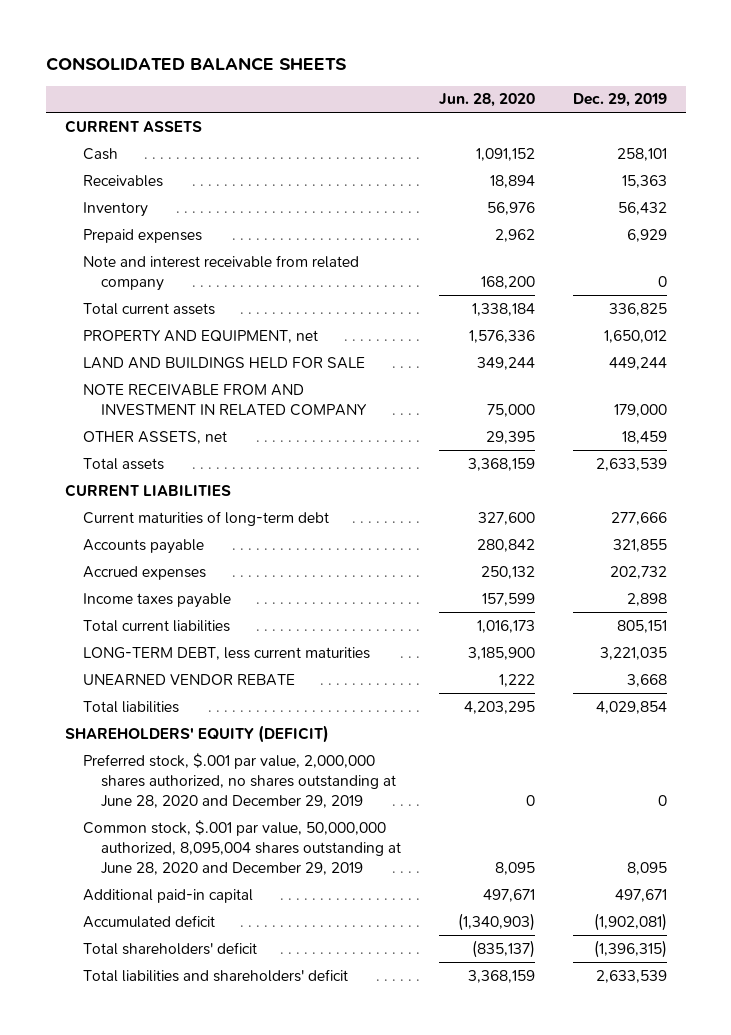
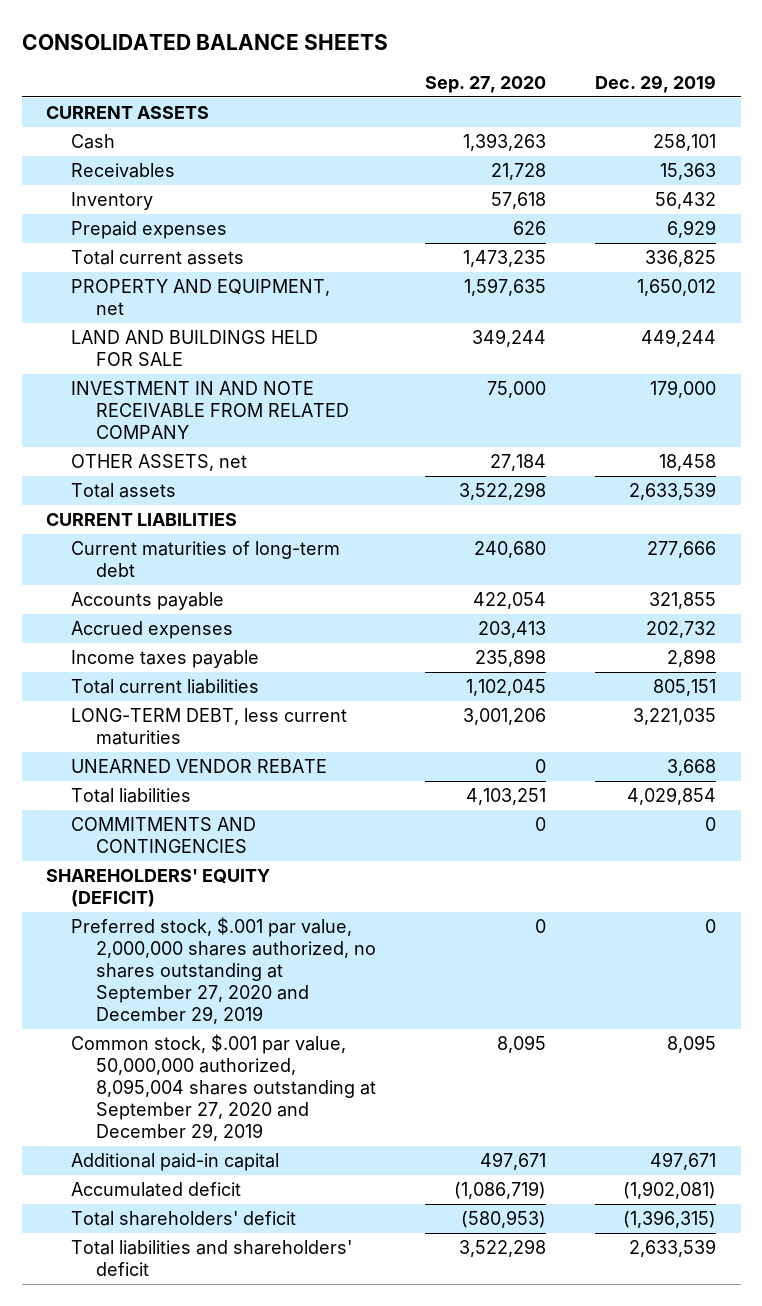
- | Jun. 28, 2020 | Dec. 29, 2019
+ | Sep. 27, 2020 | Dec. 29, 2019
- Note and interest receivable from related company | 168,200 | 0
- NOTE RECEIVABLE FROM AND INVESTMENT IN RELATED COMPANY | 75,000 | 179,000
- OTHER ASSETS, net | 29,395 | 18,459
+ INVESTMENT IN AND NOTE RECEIVABLE FROM RELATED COMPANY | 75,000 | 179,000
+ OTHER ASSETS, net | 27,184 | 18,458
+ COMMITMENTS AND CONTINGENCIES | 0 | 0
- Preferred stock, $.001 par value, 2,000,000 shares authorized, no shares outstanding at June 28, 2020 and December 29, 2019 | 0 | 0
- Common stock, $.001 par value, 50,000,000 authorized, 8,095,004 shares outstanding at June 28, 2020 and December 29, 2019 | 8,095 | 8,095
+ Preferred stock, $.001 par value, 2,000,000 shares authorized, no shares outstanding at September 27, 2020 and December 29, 2019 | 0 | 0
+ Common stock, $.001 par value, 50,000,000 authorized, 8,095,004 shares outstanding at September 27, 2020 and December 29, 2019 | 8,095 | 8,095

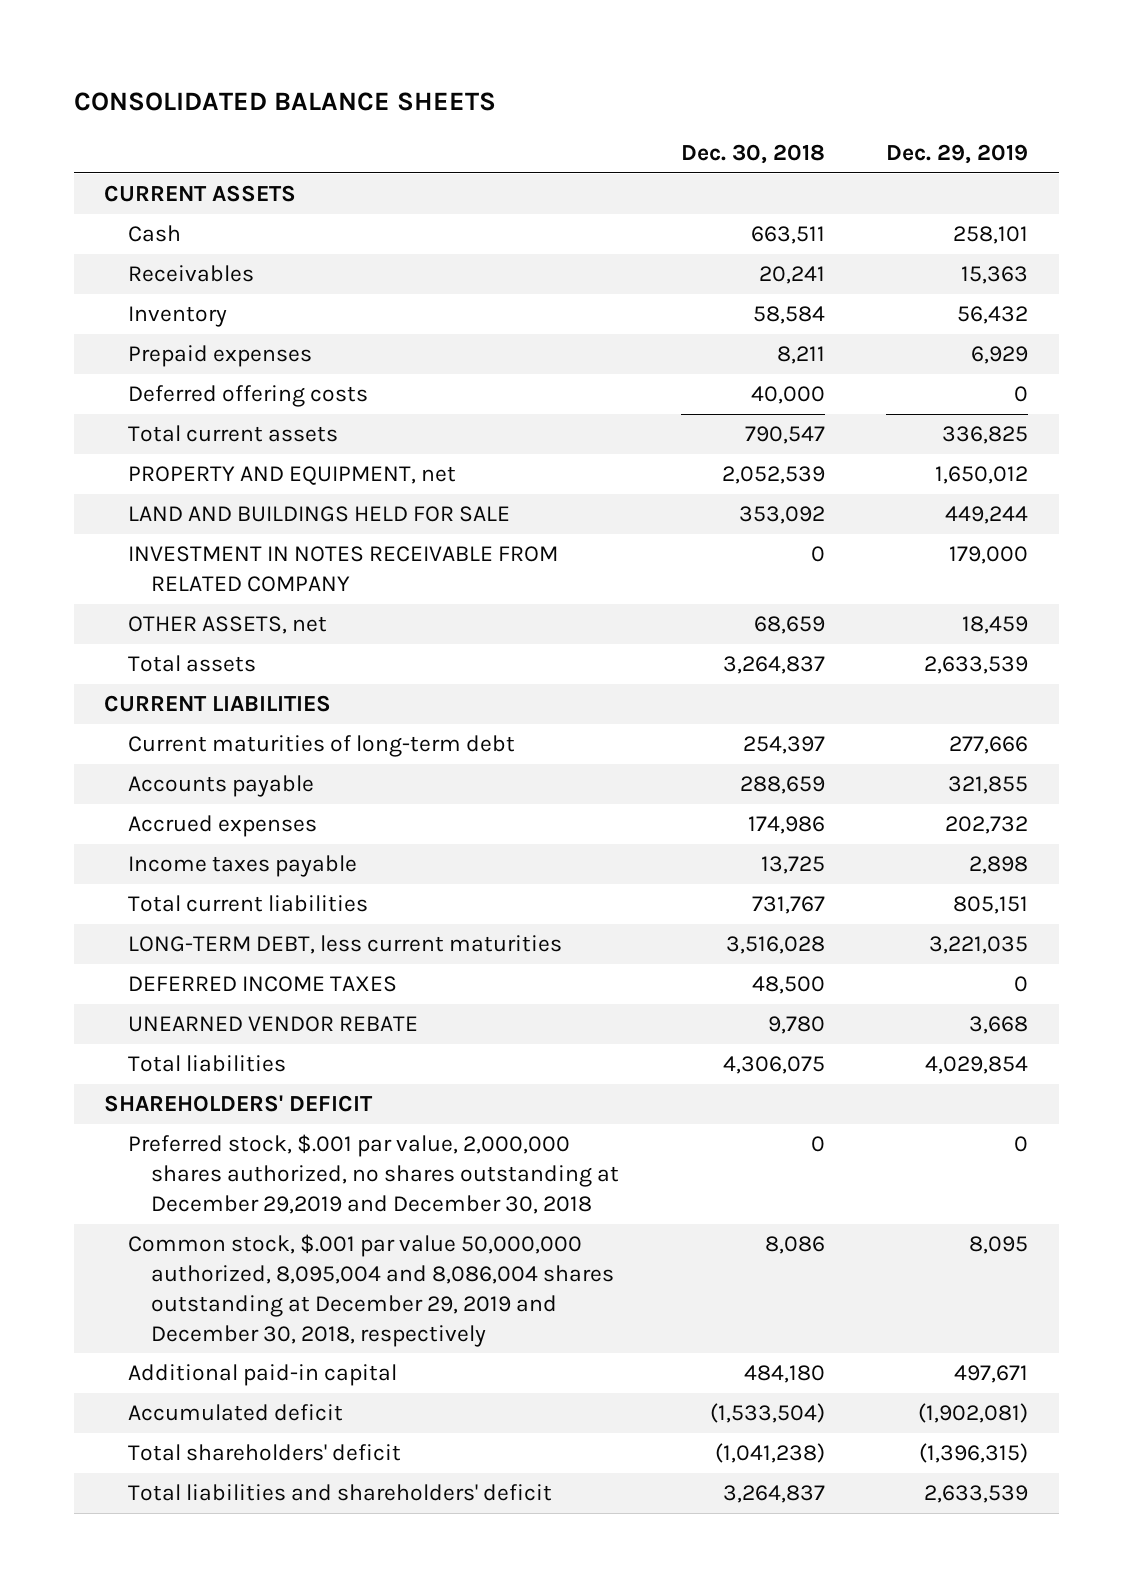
- | Sep. 27, 2020 | Dec. 29, 2019
+ | Dec. 30, 2018 | Dec. 29, 2019
+ Deferred offering costs | 40,000 | 0
- INVESTMENT IN AND NOTE RECEIVABLE FROM RELATED COMPANY | 75,000 | 179,000
- OTHER ASSETS, net | 27,184 | 18,458
+ INVESTMENT IN NOTES RECEIVABLE FROM RELATED COMPANY | 0 | 179,000
+ OTHER ASSETS, net | 68,659 | 18,459
+ DEFERRED INCOME TAXES | 48,500 | 0
- COMMITMENTS AND CONTINGENCIES | 0 | 0
- SHAREHOLDERS' EQUITY (DEFICIT)
- Preferred stock, $.001 par value, 2,000,000 shares authorized, no shares outstanding at September 27, 2020 and December 29, 2019 | 0 | 0
- Common stock, $.001 par value, 50,000,000 authorized, 8,095,004 shares outstanding at September 27, 2020 and December 29, 2019 | 8,095 | 8,095
+ SHAREHOLDERS' DEFICIT
+ Preferred stock, $.001 par value, 2,000,000 shares authorized, no shares outstanding at December 29,2019 and December 30, 2018 | 0 | 0
+ Common stock, $.001 par value 50,000,000 authorized, 8,095,004 and 8,086,004 shares outstanding at December 29, 2019 and December 30, 2018, respectively | 8,086 | 8,095

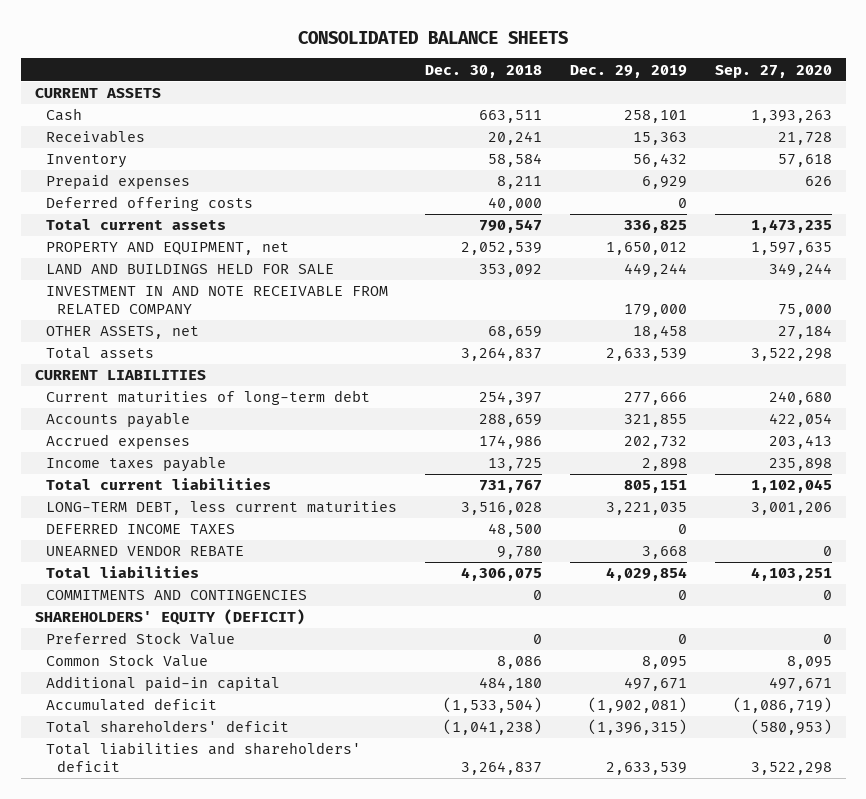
- | Dec. 30, 2018 | Dec. 29, 2019
+ | Dec. 30, 2018 | Dec. 29, 2019 | Sep. 27, 2020
- INVESTMENT IN NOTES RECEIVABLE FROM RELATED COMPANY | 0 | 179,000
- OTHER ASSETS, net | 68,659 | 18,459
+ INVESTMENT IN AND NOTE RECEIVABLE FROM RELATED COMPANY | | 179,000 | 75,000
+ OTHER ASSETS, net | 68,659 | 18,458 | 27,184
- SHAREHOLDERS' DEFICIT
- Preferred stock, $.001 par value, 2,000,000 shares authorized, no shares outstanding at December 29,2019 and December 30, 2018 | 0 | 0
- Common stock, $.001 par value 50,000,000 authorized, 8,095,004 and 8,086,004 shares outstanding at December 29, 2019 and December 30, 2018, respectively | 8,086 | 8,095
+ COMMITMENTS AND CONTINGENCIES | 0 | 0 | 0
+ SHAREHOLDERS' EQUITY (DEFICIT)
+ Preferred Stock Value | 0 | 0 | 0
+ Common Stock Value | 8,086 | 8,095 | 8,095

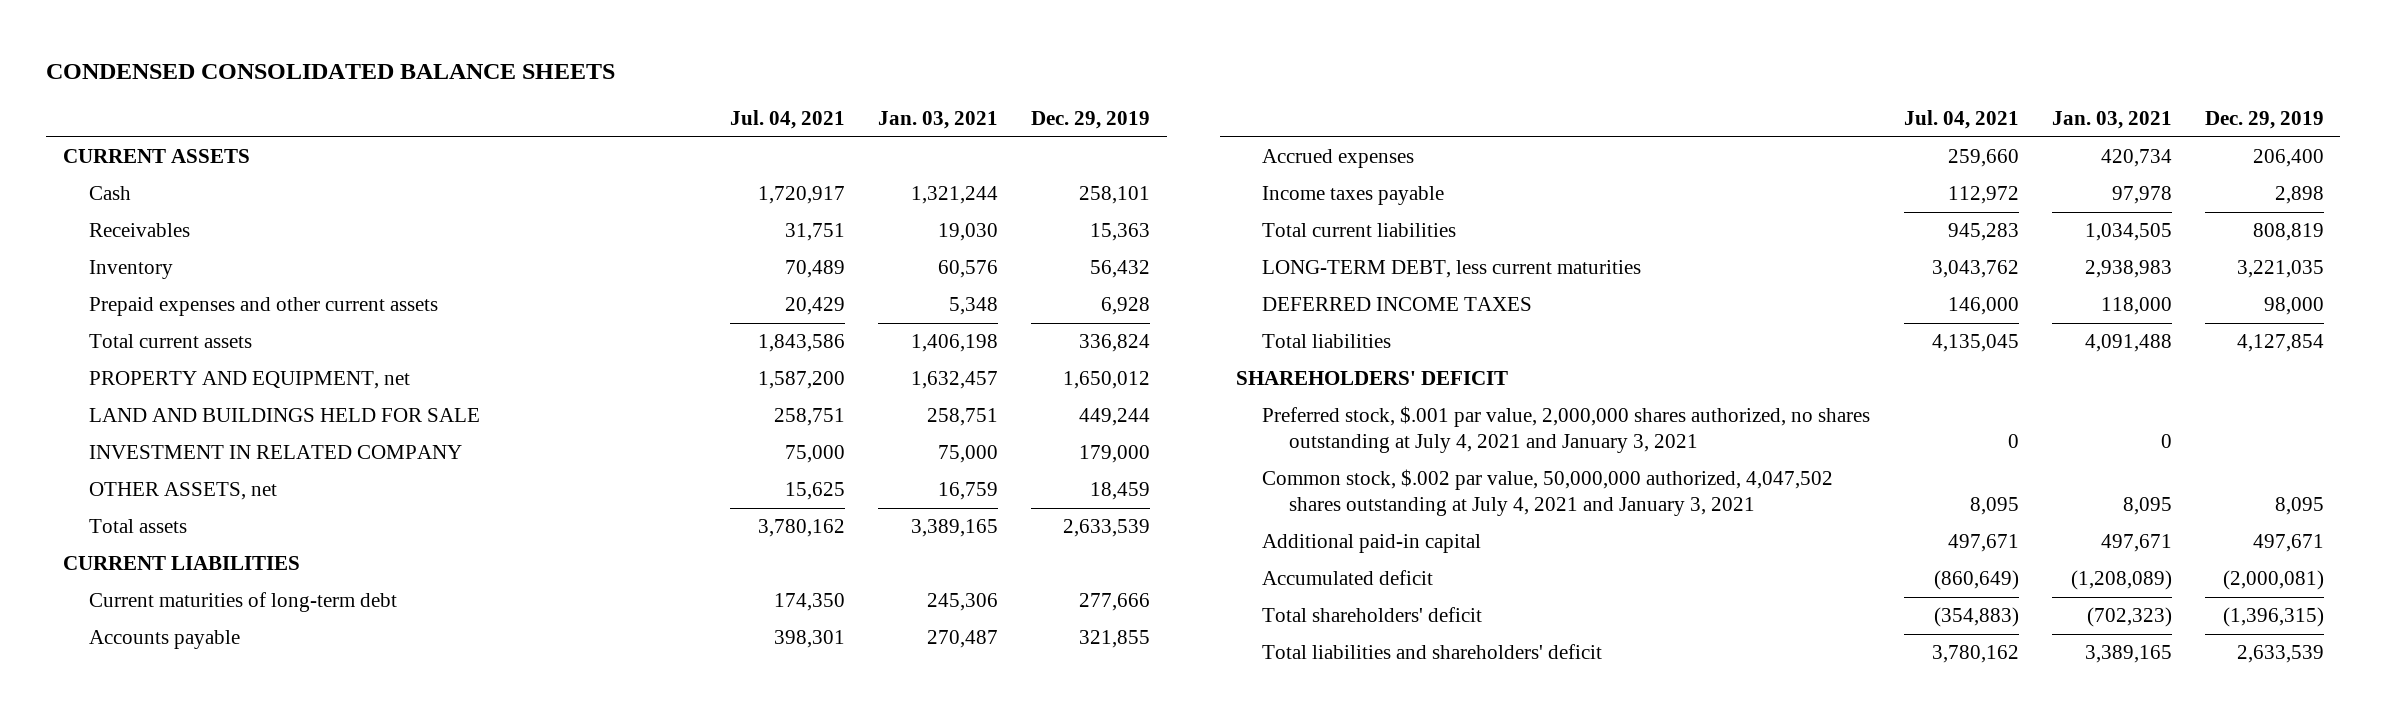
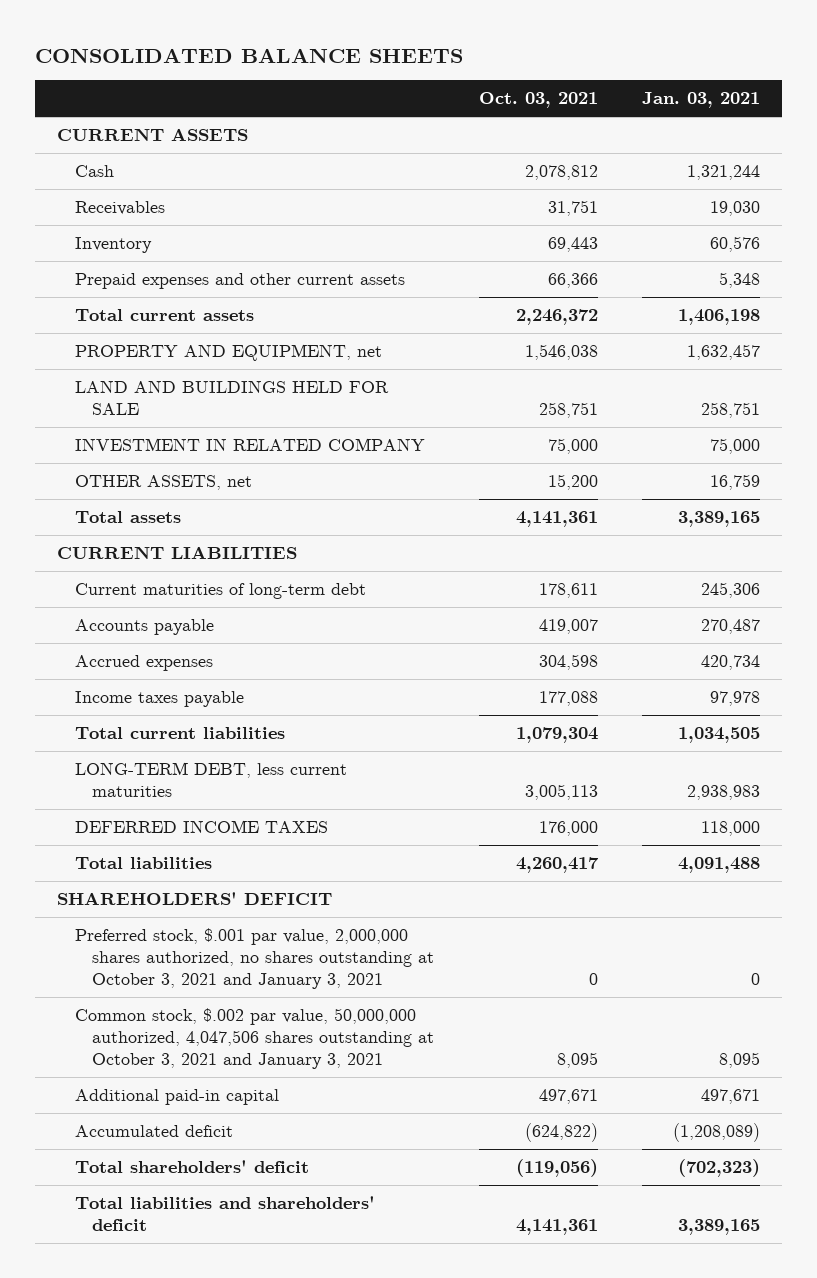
- CONDENSED CONSOLIDATED BALANCE SHEETS
+ CONSOLIDATED BALANCE SHEETS
- | Jul. 04, 2021 | Jan. 03, 2021 | Dec. 29, 2019
+ | Oct. 03, 2021 | Jan. 03, 2021
- Preferred stock, $.001 par value, 2,000,000 shares authorized, no shares outstanding at July 4, 2021 and January 3, 2021 | 0 | 0 |
- Common stock, $.002 par value, 50,000,000 authorized, 4,047,502 shares outstanding at July 4, 2021 and January 3, 2021 | 8,095 | 8,095 | 8,095
+ Preferred stock, $.001 par value, 2,000,000 shares authorized, no shares outstanding at October 3, 2021 and January 3, 2021 | 0 | 0
+ Common stock, $.002 par value, 50,000,000 authorized, 4,047,506 shares outstanding at October 3, 2021 and January 3, 2021 | 8,095 | 8,095

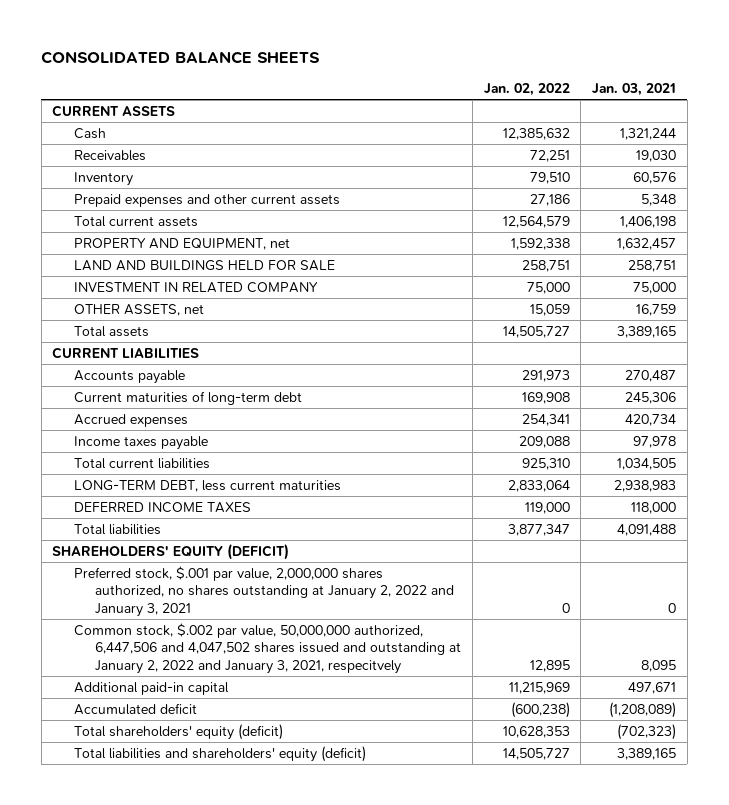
- | Oct. 03, 2021 | Jan. 03, 2021
+ | Jan. 02, 2022 | Jan. 03, 2021
moved down: Current maturities of long-term debt | 169,908 | 245,306
- SHAREHOLDERS' DEFICIT
- Preferred stock, $.001 par value, 2,000,000 shares authorized, no shares outstanding at October 3, 2021 and January 3, 2021 | 0 | 0
- Common stock, $.002 par value, 50,000,000 authorized, 4,047,506 shares outstanding at October 3, 2021 and January 3, 2021 | 8,095 | 8,095
+ SHAREHOLDERS' EQUITY (DEFICIT)
+ Preferred stock, $.001 par value, 2,000,000 shares authorized, no shares outstanding at January 2, 2022 and January 3, 2021 | 0 | 0
+ Common stock, $.002 par value, 50,000,000 authorized, 6,447,506 and 4,047,502 shares issued and outstanding at January 2, 2022 and January 3, 2021, respecitvely | 12,895 | 8,095
- Total shareholders' deficit | (119,056) | (702,323)
- Total liabilities and shareholders' deficit | 4,141,361 | 3,389,165
+ Total shareholders' equity (deficit) | 10,628,353 | (702,323)
+ Total liabilities and shareholders' equity (deficit) | 14,505,727 | 3,389,165

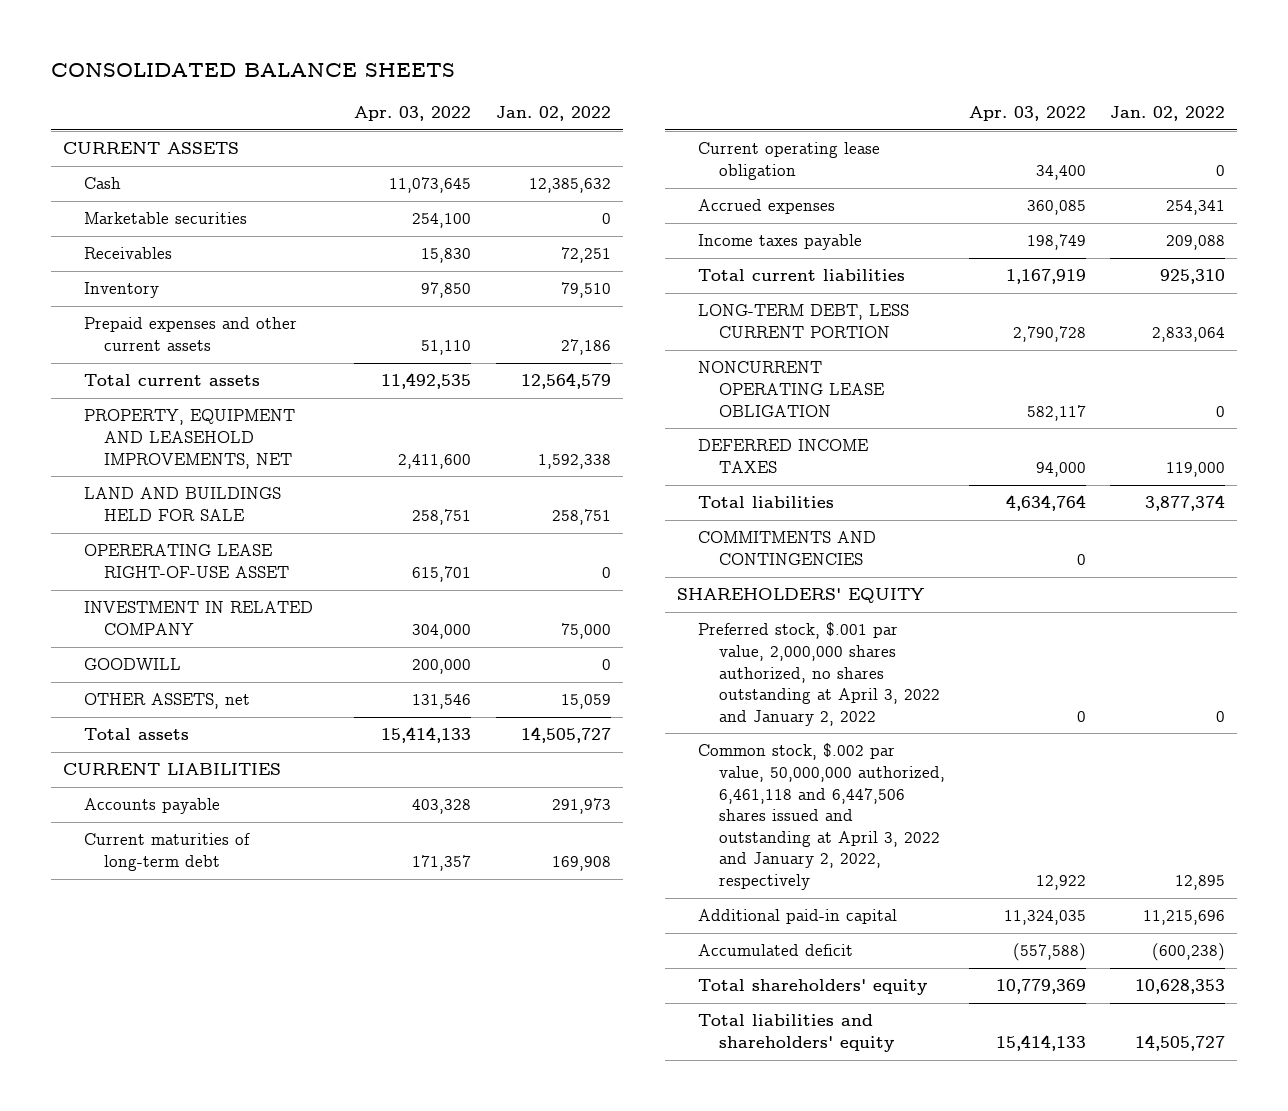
- | Jan. 02, 2022 | Jan. 03, 2021
+ | Apr. 03, 2022 | Jan. 02, 2022
+ Marketable securities | 254,100 | 0
- PROPERTY AND EQUIPMENT, net | 1,592,338 | 1,632,457
+ PROPERTY, EQUIPMENT AND LEASEHOLD IMPROVEMENTS, NET | 2,411,600 | 1,592,338
+ OPERERATING LEASE RIGHT-OF-USE ASSET | 615,701 | 0
+ GOODWILL | 200,000 | 0
+ Current operating lease obligation | 34,400 | 0
- LONG-TERM DEBT, less current maturities | 2,833,064 | 2,938,983
+ LONG-TERM DEBT, LESS CURRENT PORTION | 2,790,728 | 2,833,064
+ NONCURRENT OPERATING LEASE OBLIGATION | 582,117 | 0
- Total liabilities | 3,877,347 | 4,091,488
- SHAREHOLDERS' EQUITY (DEFICIT)
- Preferred stock, $.001 par value, 2,000,000 shares authorized, no shares outstanding at January 2, 2022 and January 3, 2021 | 0 | 0
- Common stock, $.002 par value, 50,000,000 authorized, 6,447,506 and 4,047,502 shares issued and outstanding at January 2, 2022 and January 3, 2021, respecitvely | 12,895 | 8,095
- Additional paid-in capital | 11,215,969 | 497,671
+ Total liabilities | 4,634,764 | 3,877,374
+ COMMITMENTS AND CONTINGENCIES | 0 |
+ SHAREHOLDERS' EQUITY
+ Preferred stock, $.001 par value, 2,000,000 shares authorized, no shares outstanding at April 3, 2022 and January 2, 2022 | 0 | 0
+ Common stock, $.002 par value, 50,000,000 authorized, 6,461,118 and 6,447,506 shares issued and outstanding at April 3, 2022 and January 2, 2022, respectively | 12,922 | 12,895
+ Additional paid-in capital | 11,324,035 | 11,215,696
- Total shareholders' equity (deficit) | 10,628,353 | (702,323)
- Total liabilities and shareholders' equity (deficit) | 14,505,727 | 3,389,165
+ Total shareholders' equity | 10,779,369 | 10,628,353
+ Total liabilities and shareholders' equity | 15,414,133 | 14,505,727

